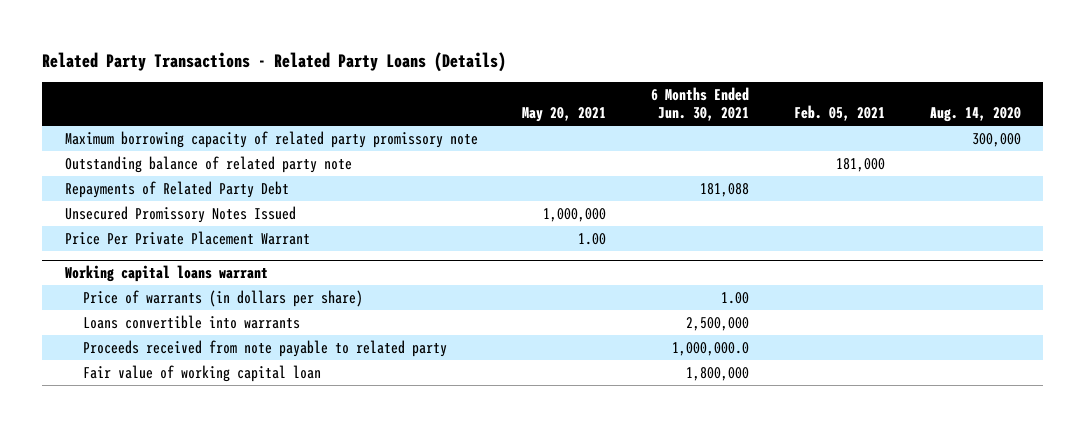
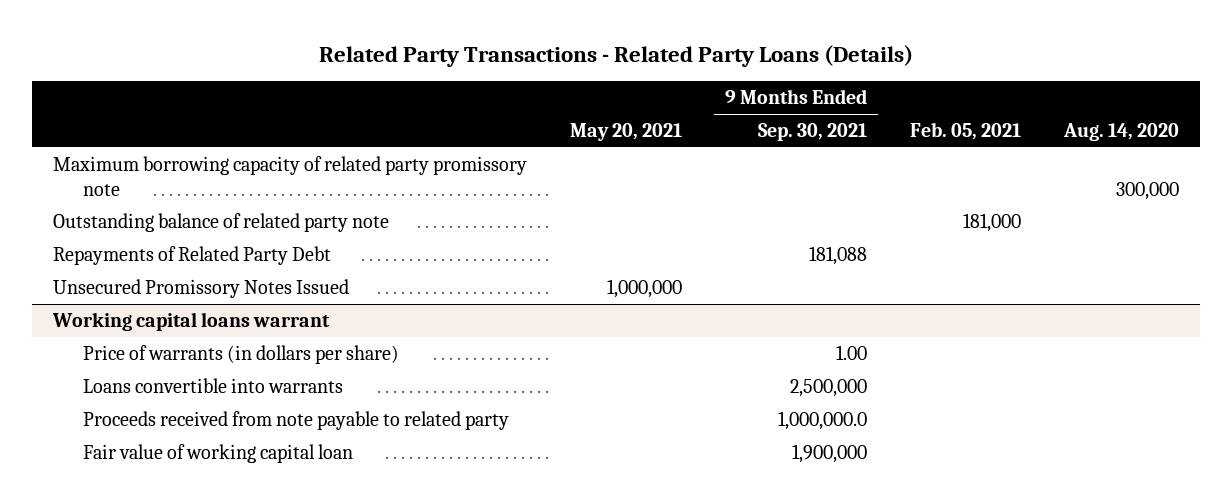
- | May 20, 2021 | 6 Months Ended Jun. 30, 2021 | Feb. 05, 2021 | Aug. 14, 2020
+ | May 20, 2021 | 9 Months Ended Sep. 30, 2021 | Feb. 05, 2021 | Aug. 14, 2020
- Price Per Private Placement Warrant | 1.00 | | |

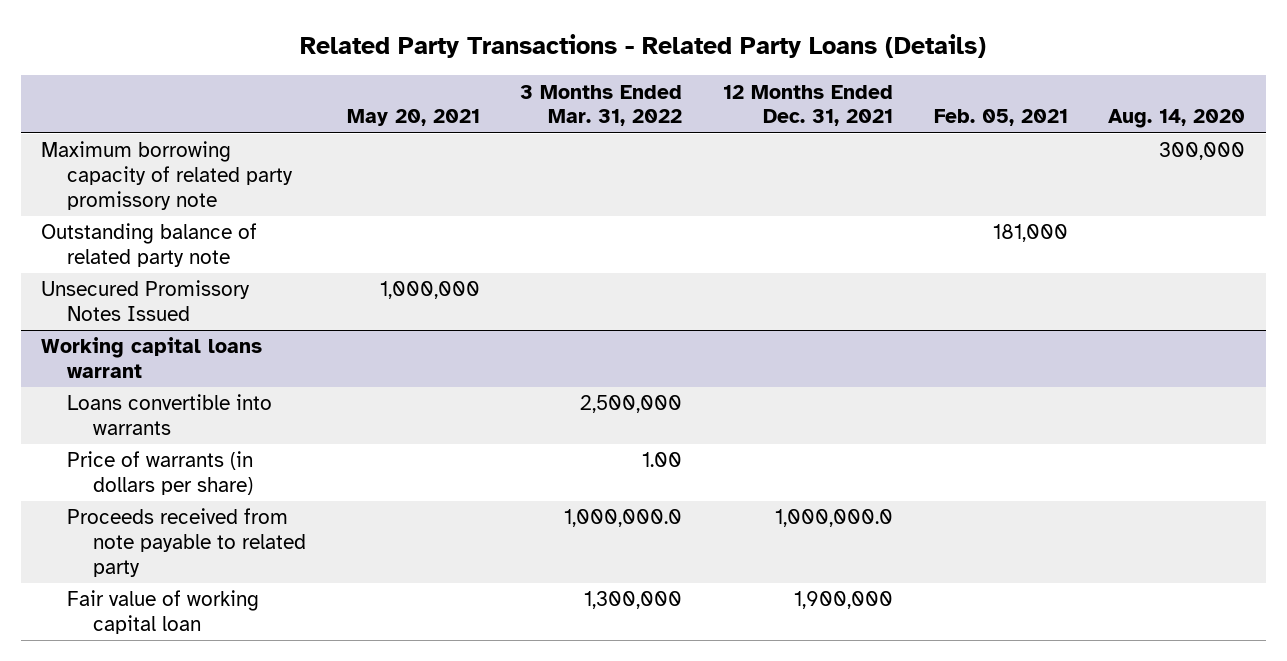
- | May 20, 2021 | 9 Months Ended Sep. 30, 2021 | Feb. 05, 2021 | Aug. 14, 2020
+ | May 20, 2021 | 3 Months Ended Mar. 31, 2022 | 12 Months Ended Dec. 31, 2021 | Feb. 05, 2021 | Aug. 14, 2020
- Repayments of Related Party Debt | | 181,088 | |
@ Working capital loans warrant
moved down: Price of warrants (in dollars per share) | | 1.00 | | |

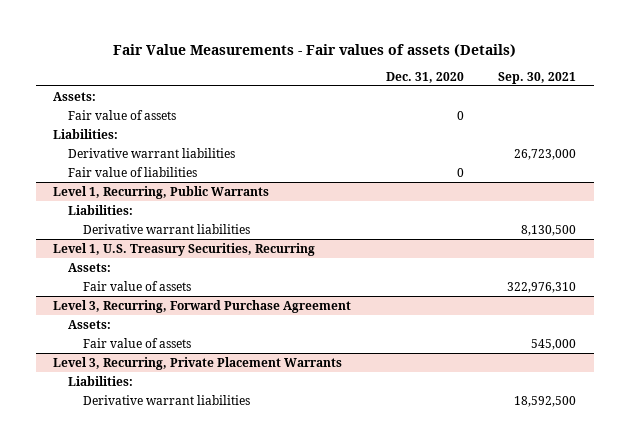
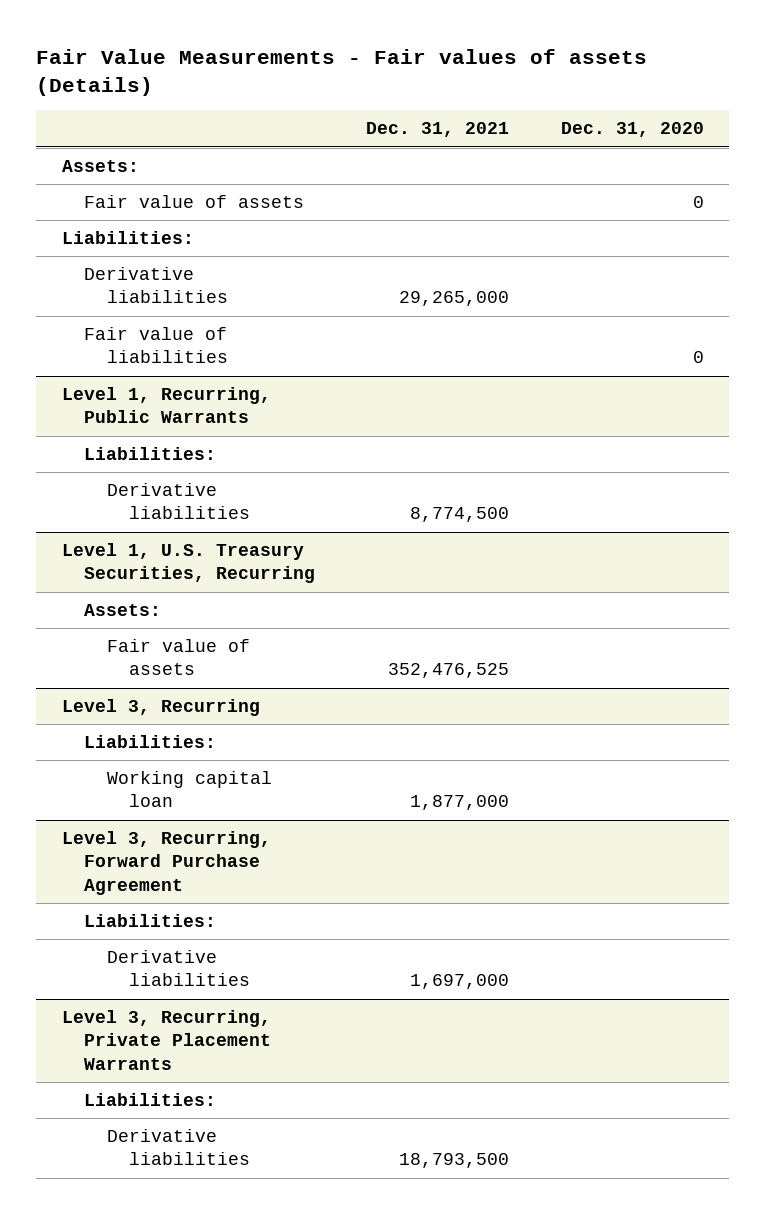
- | Dec. 31, 2020 | Sep. 30, 2021
+ | Dec. 31, 2021 | Dec. 31, 2020
- Derivative warrant liabilities | | 26,723,000
+ Derivative liabilities | 29,265,000 |
@ Level 1, Recurring, Public Warrants
- Derivative warrant liabilities | | 8,130,500
+ Derivative liabilities | 8,774,500 |
+ Level 3, Recurring
+ Liabilities:
+ Working capital loan | 1,877,000 |
@ Level 3, Recurring, Forward Purchase Agreement
- Assets:
- Fair value of assets | | 545,000
+ Liabilities:
+ Derivative liabilities | 1,697,000 |
@ Level 3, Recurring, Private Placement Warrants
- Derivative warrant liabilities | | 18,592,500
+ Derivative liabilities | 18,793,500 |

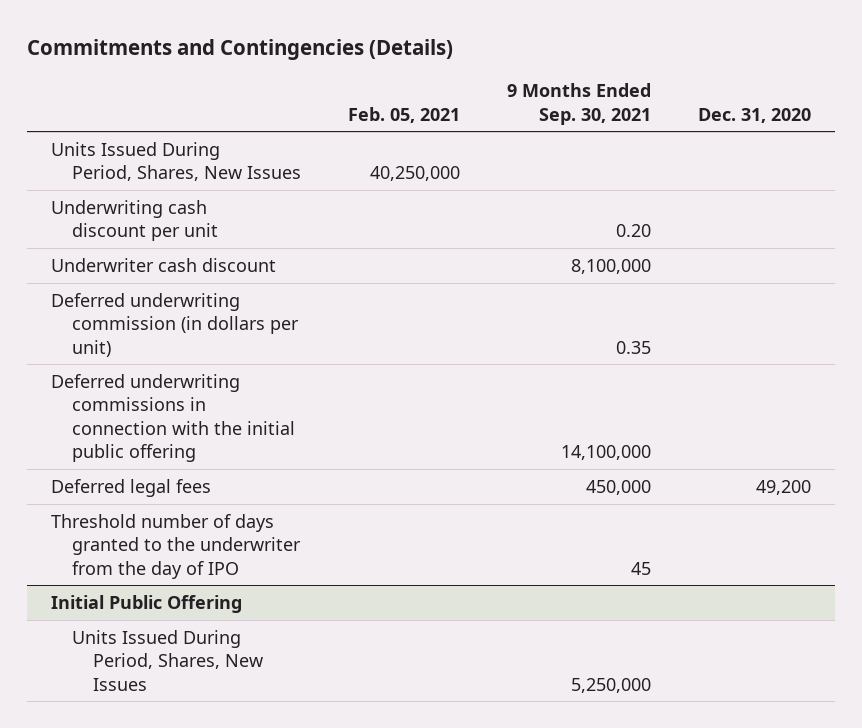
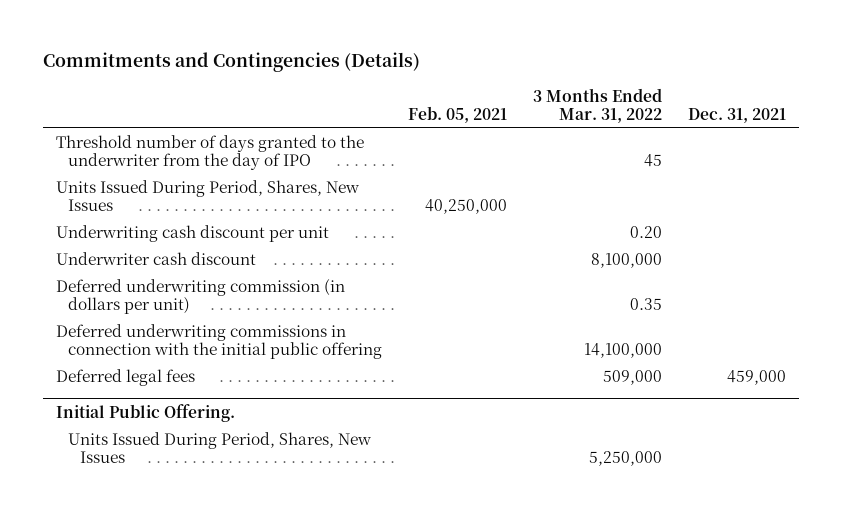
- | Feb. 05, 2021 | 9 Months Ended Sep. 30, 2021 | Dec. 31, 2020
+ | Feb. 05, 2021 | 3 Months Ended Mar. 31, 2022 | Dec. 31, 2021
moved up: Threshold number of days granted to the underwriter from the day of IPO | | 45 |
- Initial Public Offering
+ Initial Public Offering.

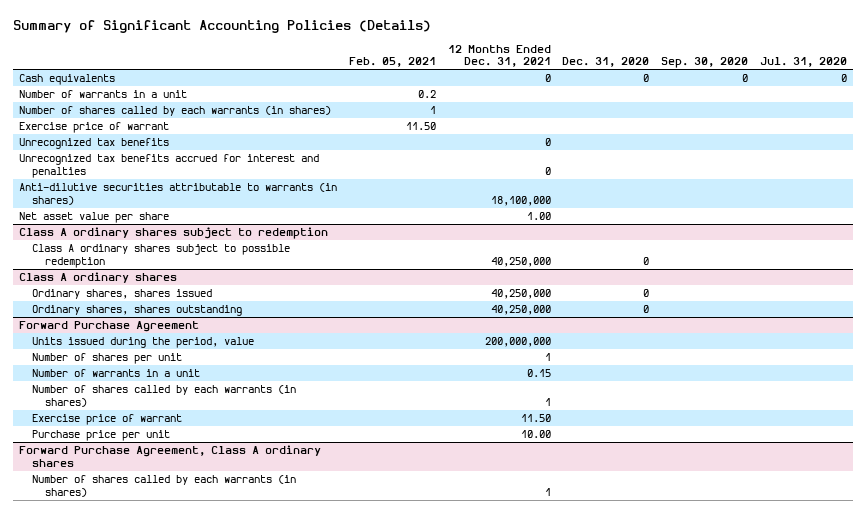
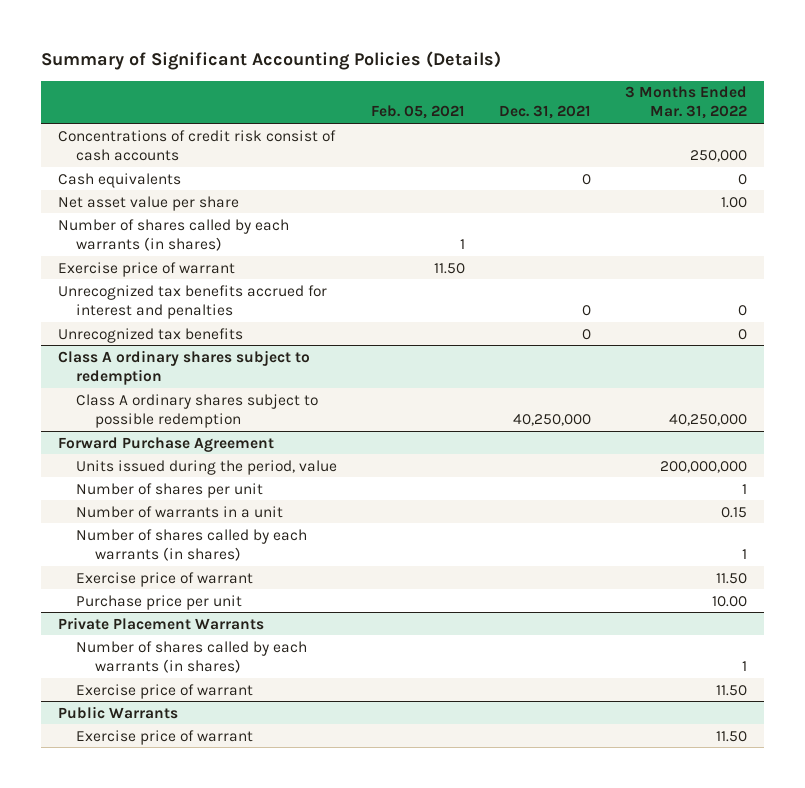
- | Feb. 05, 2021 | 12 Months Ended Dec. 31, 2021 | Dec. 31, 2020 | Sep. 30, 2020 | Jul. 31, 2020
+ | Feb. 05, 2021 | Dec. 31, 2021 | 3 Months Ended Mar. 31, 2022
+ Concentrations of credit risk consist of cash accounts | | | 250,000
- Number of warrants in a unit | 0.2 | | | |
moved up: Net asset value per share | | | 1.00
- Anti-dilutive securities attributable to warrants (in shares) | | 18,100,000 | | |
moved down: Unrecognized tax benefits | | 0 | 0
- Class A ordinary shares
- Ordinary shares, shares issued | | 40,250,000 | 0 | |
- Ordinary shares, shares outstanding | | 40,250,000 | 0 | |
- Forward Purchase Agreement, Class A ordinary shares
- Number of shares called by each warrants (in shares) | | 1 | | |
+ Private Placement Warrants
+ Number of shares called by each warrants (in shares) | | | 1
+ Exercise price of warrant | | | 11.50
+ Public Warrants
+ Exercise price of warrant | | | 11.50

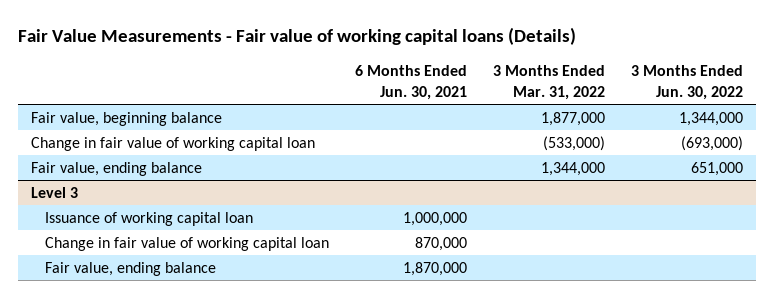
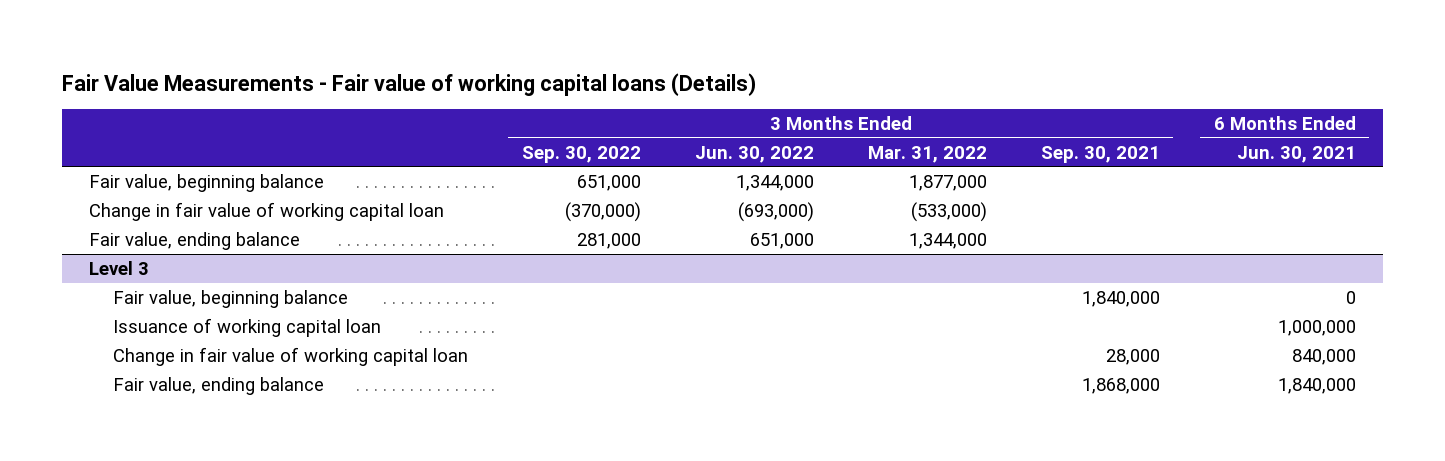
- | 6 Months Ended Jun. 30, 2021 | 3 Months Ended Mar. 31, 2022 | 3 Months Ended Jun. 30, 2022
+ | 3 Months Ended Sep. 30, 2022 | 3 Months Ended Jun. 30, 2022 | 3 Months Ended Mar. 31, 2022 | 3 Months Ended Sep. 30, 2021 | 6 Months Ended Jun. 30, 2021
@ Level 3
+ Fair value, beginning balance | | | | 1,840,000 | 0
- Change in fair value of working capital loan | 870,000 | |
- Fair value, ending balance | 1,870,000 | |
+ Change in fair value of working capital loan | | | | 28,000 | 840,000
+ Fair value, ending balance | | | | 1,868,000 | 1,840,000

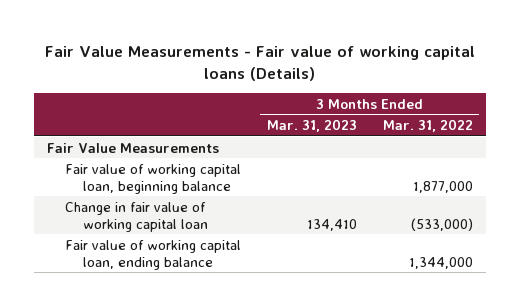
- | 3 Months Ended Sep. 30, 2022 | 3 Months Ended Jun. 30, 2022 | 3 Months Ended Mar. 31, 2022 | 3 Months Ended Sep. 30, 2021 | 6 Months Ended Jun. 30, 2021
+ | 3 Months Ended Mar. 31, 2023 | 3 Months Ended Mar. 31, 2022
- Fair value, beginning balance | 651,000 | 1,344,000 | 1,877,000 | |
+ Fair Value Measurements
+ Fair value of working capital loan, beginning balance | | 1,877,000
- Fair value, ending balance | 281,000 | 651,000 | 1,344,000 | |
- Level 3
- Fair value, beginning balance | | | | 1,840,000 | 0
- Issuance of working capital loan | | | | | 1,000,000
- Change in fair value of working capital loan | | | | 28,000 | 840,000
- Fair value, ending balance | | | | 1,868,000 | 1,840,000
+ Fair value of working capital loan, ending balance | | 1,344,000

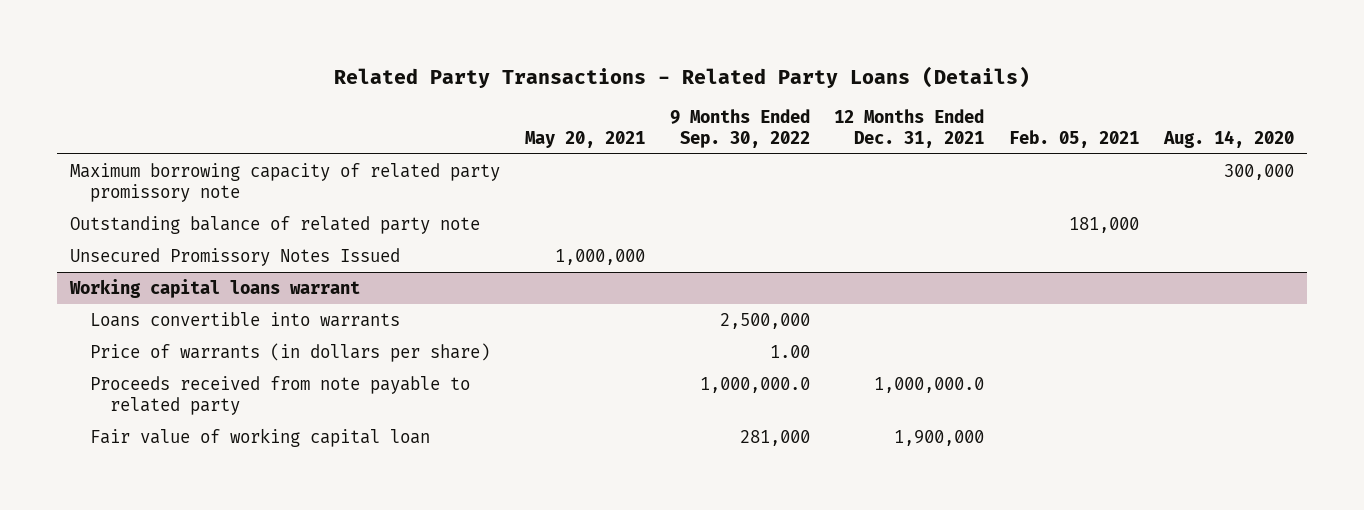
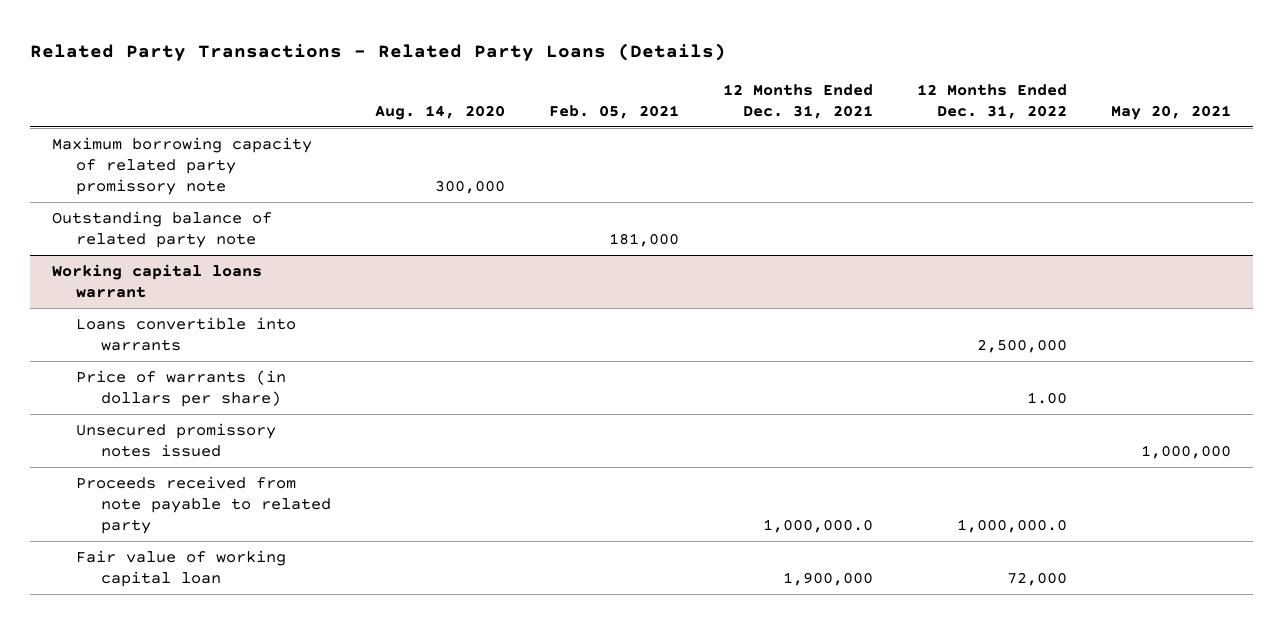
- | May 20, 2021 | 9 Months Ended Sep. 30, 2022 | 12 Months Ended Dec. 31, 2021 | Feb. 05, 2021 | Aug. 14, 2020
+ | Aug. 14, 2020 | Feb. 05, 2021 | 12 Months Ended Dec. 31, 2021 | 12 Months Ended Dec. 31, 2022 | May 20, 2021
- Unsecured Promissory Notes Issued | 1,000,000 | | | |
@ Working capital loans warrant
+ Unsecured promissory notes issued | | | | | 1,000,000

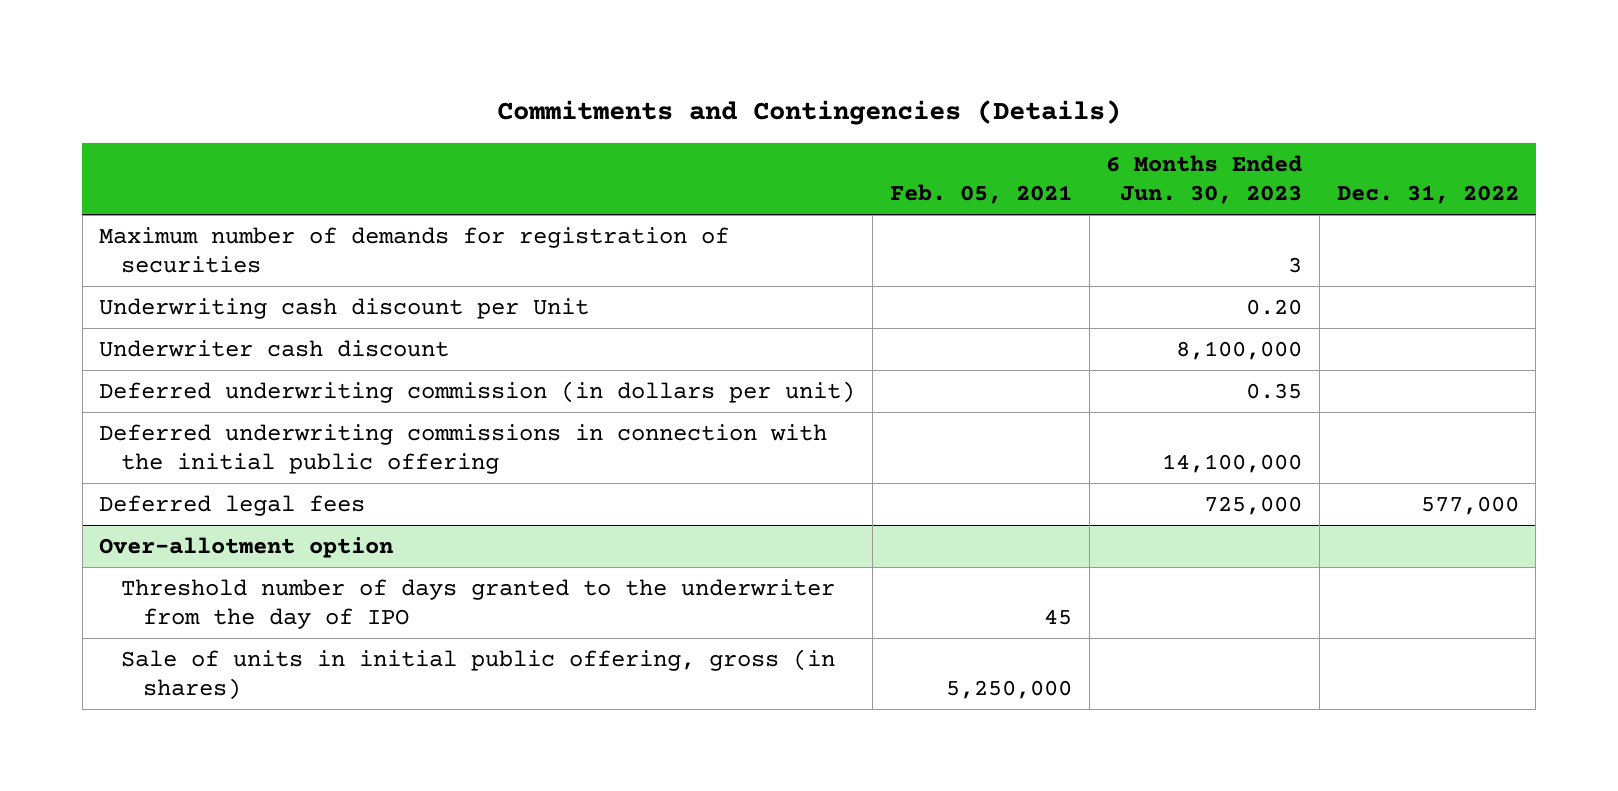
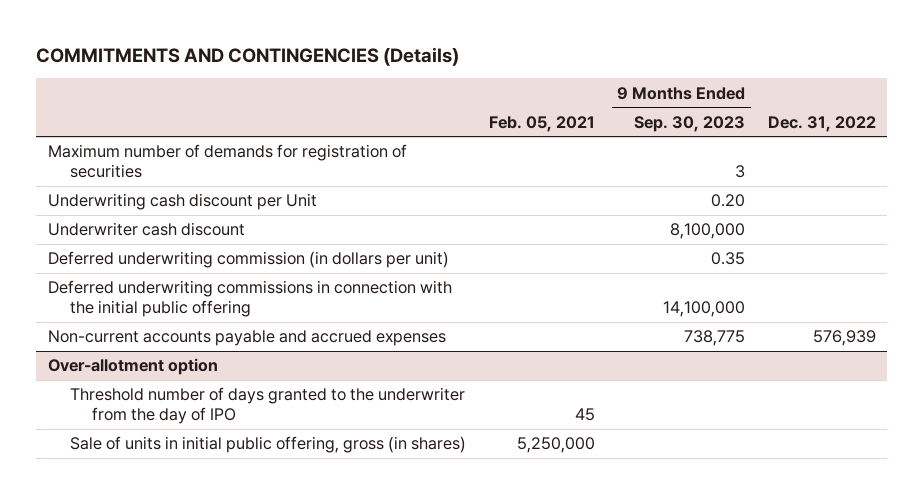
- Commitments and Contingencies (Details)
+ COMMITMENTS AND CONTINGENCIES (Details)
- | Feb. 05, 2021 | 6 Months Ended Jun. 30, 2023 | Dec. 31, 2022
+ | Feb. 05, 2021 | 9 Months Ended Sep. 30, 2023 | Dec. 31, 2022
- Deferred legal fees | | 725,000 | 577,000
+ Non-current accounts payable and accrued expenses | | 738,775 | 576,939

